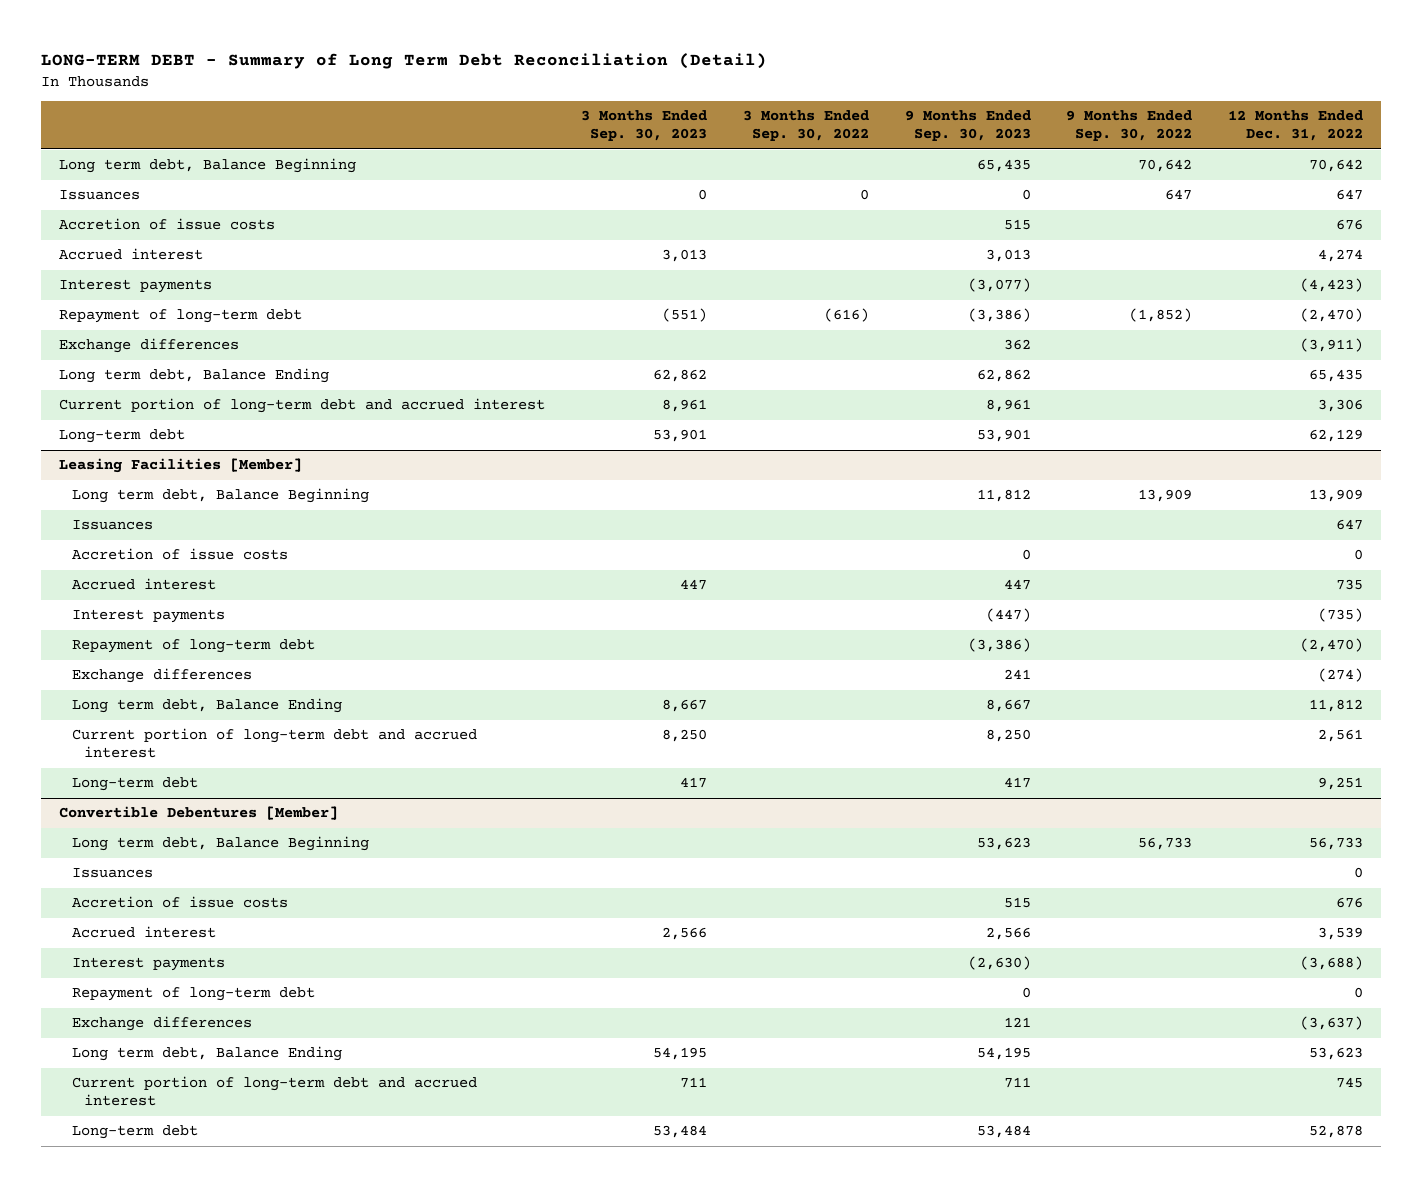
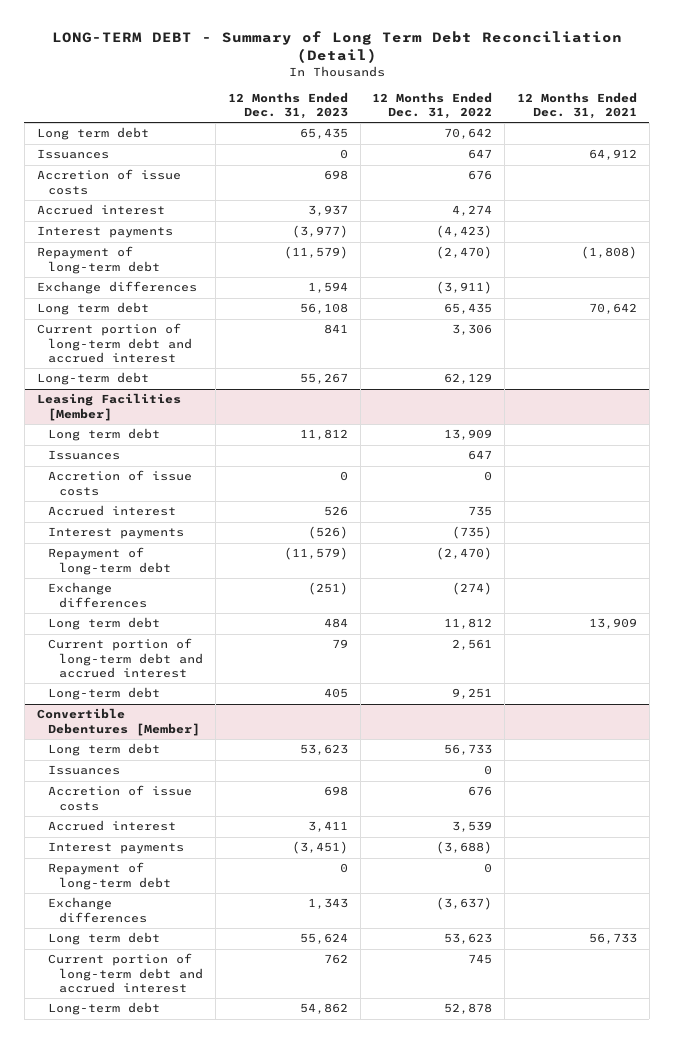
- | 3 Months Ended Sep. 30, 2023 | 3 Months Ended Sep. 30, 2022 | 9 Months Ended Sep. 30, 2023 | 9 Months Ended Sep. 30, 2022 | 12 Months Ended Dec. 31, 2022
+ | 12 Months Ended Dec. 31, 2023 | 12 Months Ended Dec. 31, 2022 | 12 Months Ended Dec. 31, 2021
- Long term debt, Balance Beginning | | | 65,435 | 70,642 | 70,642
+ Long term debt | 65,435 | 70,642 |
- Long term debt, Balance Ending | 62,862 | | 62,862 | | 65,435
+ Long term debt | 56,108 | 65,435 | 70,642
@ Leasing Facilities [Member]
- Long term debt, Balance Beginning | | | 11,812 | 13,909 | 13,909
+ Long term debt | 11,812 | 13,909 |
- Long term debt, Balance Ending | 8,667 | | 8,667 | | 11,812
+ Long term debt | 484 | 11,812 | 13,909
@ Convertible Debentures [Member]
- Long term debt, Balance Beginning | | | 53,623 | 56,733 | 56,733
+ Long term debt | 53,623 | 56,733 |
- Long term debt, Balance Ending | 54,195 | | 54,195 | | 53,623
+ Long term debt | 55,624 | 53,623 | 56,733

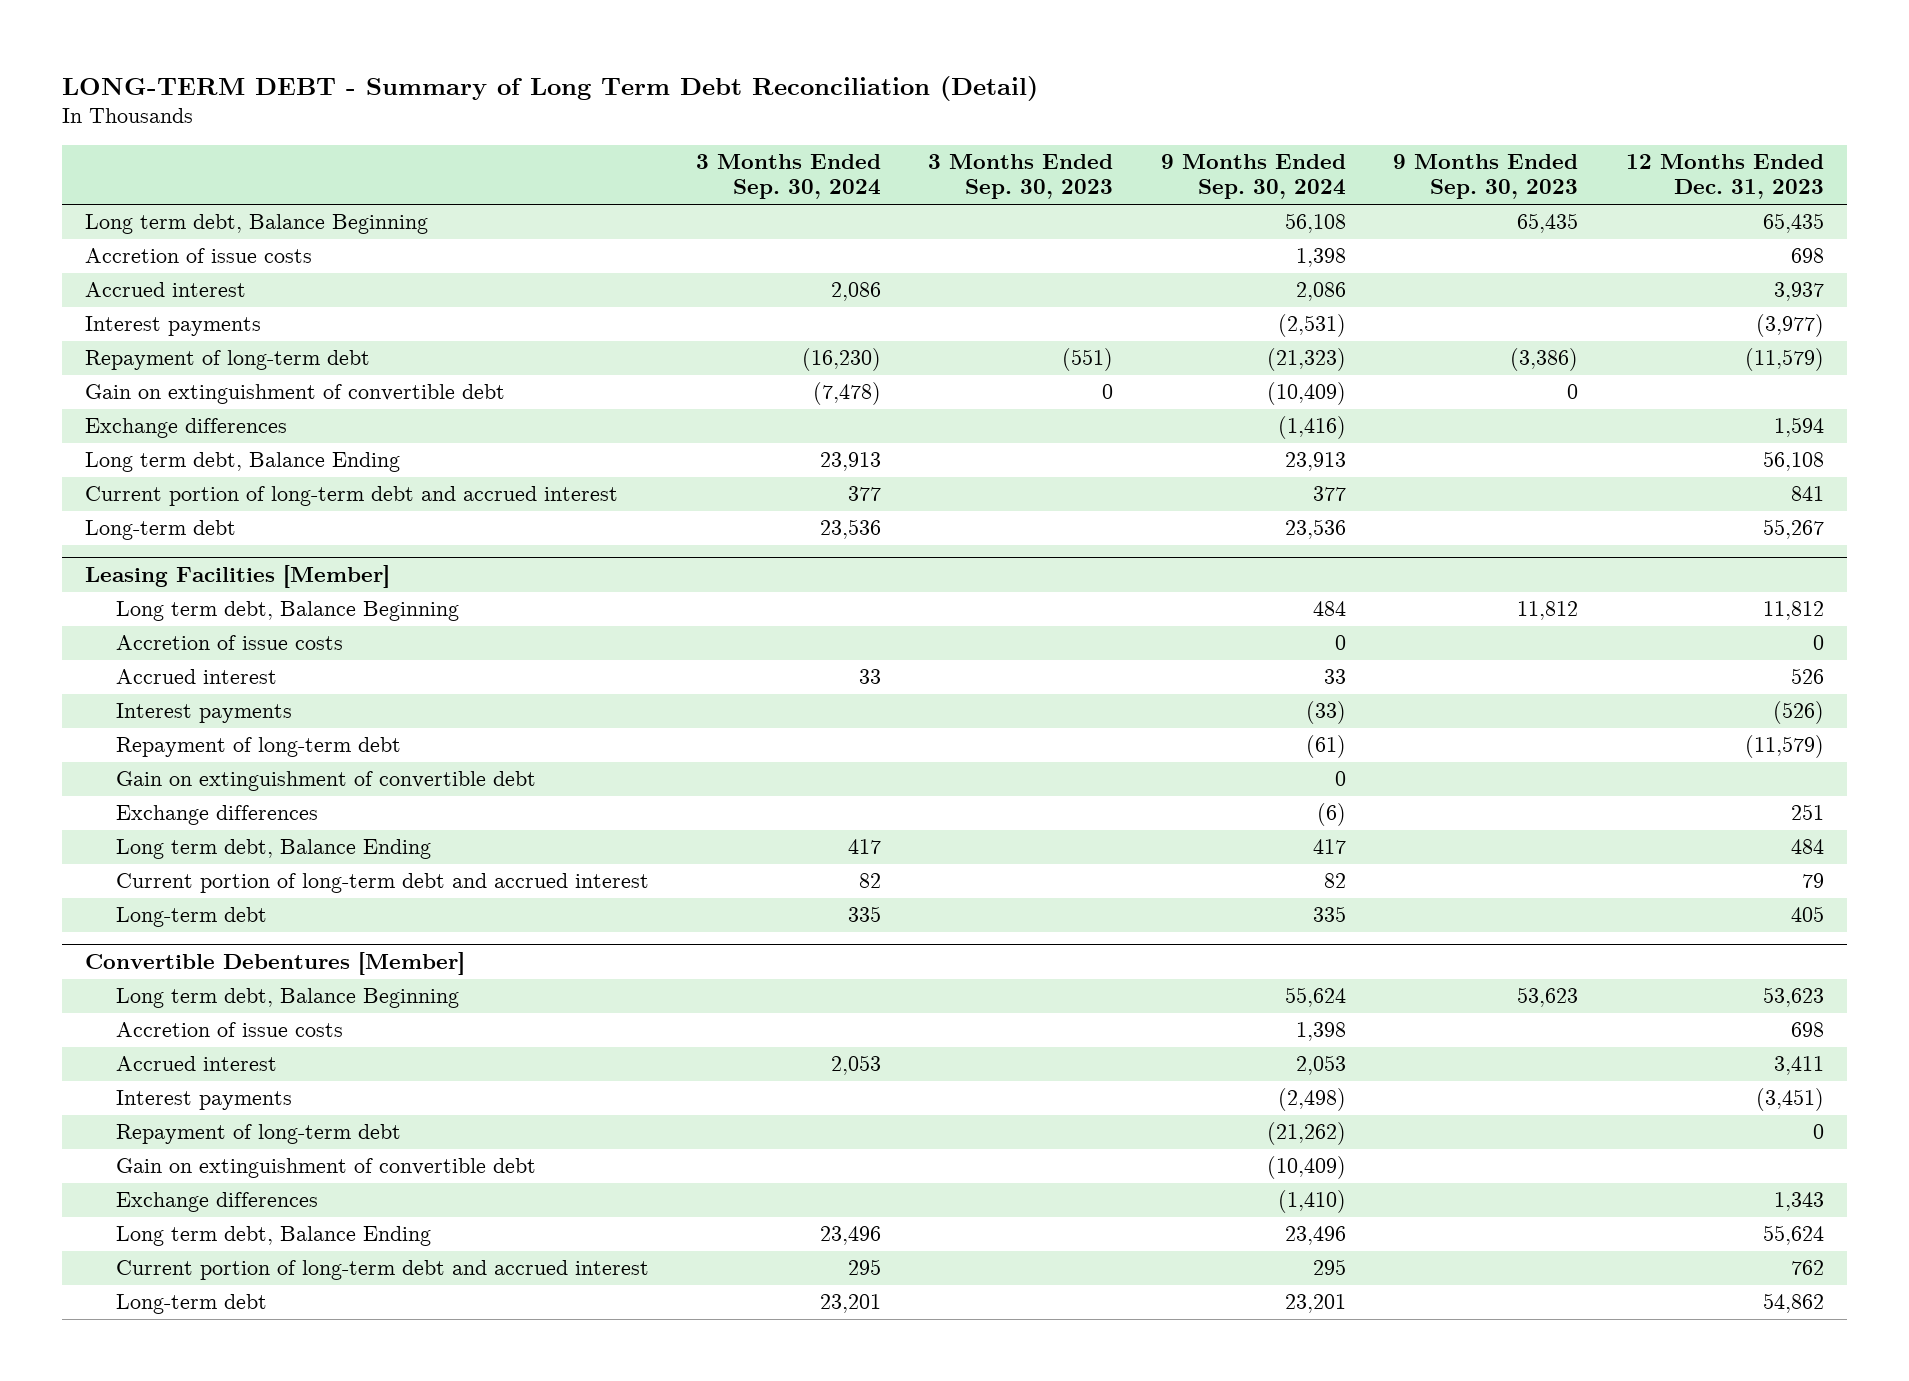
- | 12 Months Ended Dec. 31, 2023 | 12 Months Ended Dec. 31, 2022 | 12 Months Ended Dec. 31, 2021
+ | 3 Months Ended Sep. 30, 2024 | 3 Months Ended Sep. 30, 2023 | 9 Months Ended Sep. 30, 2024 | 9 Months Ended Sep. 30, 2023 | 12 Months Ended Dec. 31, 2023
- Long term debt | 65,435 | 70,642 |
- Issuances | 0 | 647 | 64,912
+ Long term debt, Balance Beginning | | | 56,108 | 65,435 | 65,435
+ Gain on extinguishment of convertible debt | (7,478) | 0 | (10,409) | 0 |
- Long term debt | 56,108 | 65,435 | 70,642
+ Long term debt, Balance Ending | 23,913 | | 23,913 | | 56,108
@ Leasing Facilities [Member]
- Long term debt | 11,812 | 13,909 |
- Issuances | | 647 |
+ Long term debt, Balance Beginning | | | 484 | 11,812 | 11,812
- Exchange differences | (251) | (274) |
- Long term debt | 484 | 11,812 | 13,909
+ Gain on extinguishment of convertible debt | | | 0 | |
+ Exchange differences | | | (6) | | 251
+ Long term debt, Balance Ending | 417 | | 417 | | 484
@ Convertible Debentures [Member]
- Long term debt | 53,623 | 56,733 |
- Issuances | | 0 |
+ Long term debt, Balance Beginning | | | 55,624 | 53,623 | 53,623
+ Gain on extinguishment of convertible debt | | | (10,409) | |
- Long term debt | 55,624 | 53,623 | 56,733
+ Long term debt, Balance Ending | 23,496 | | 23,496 | | 55,624

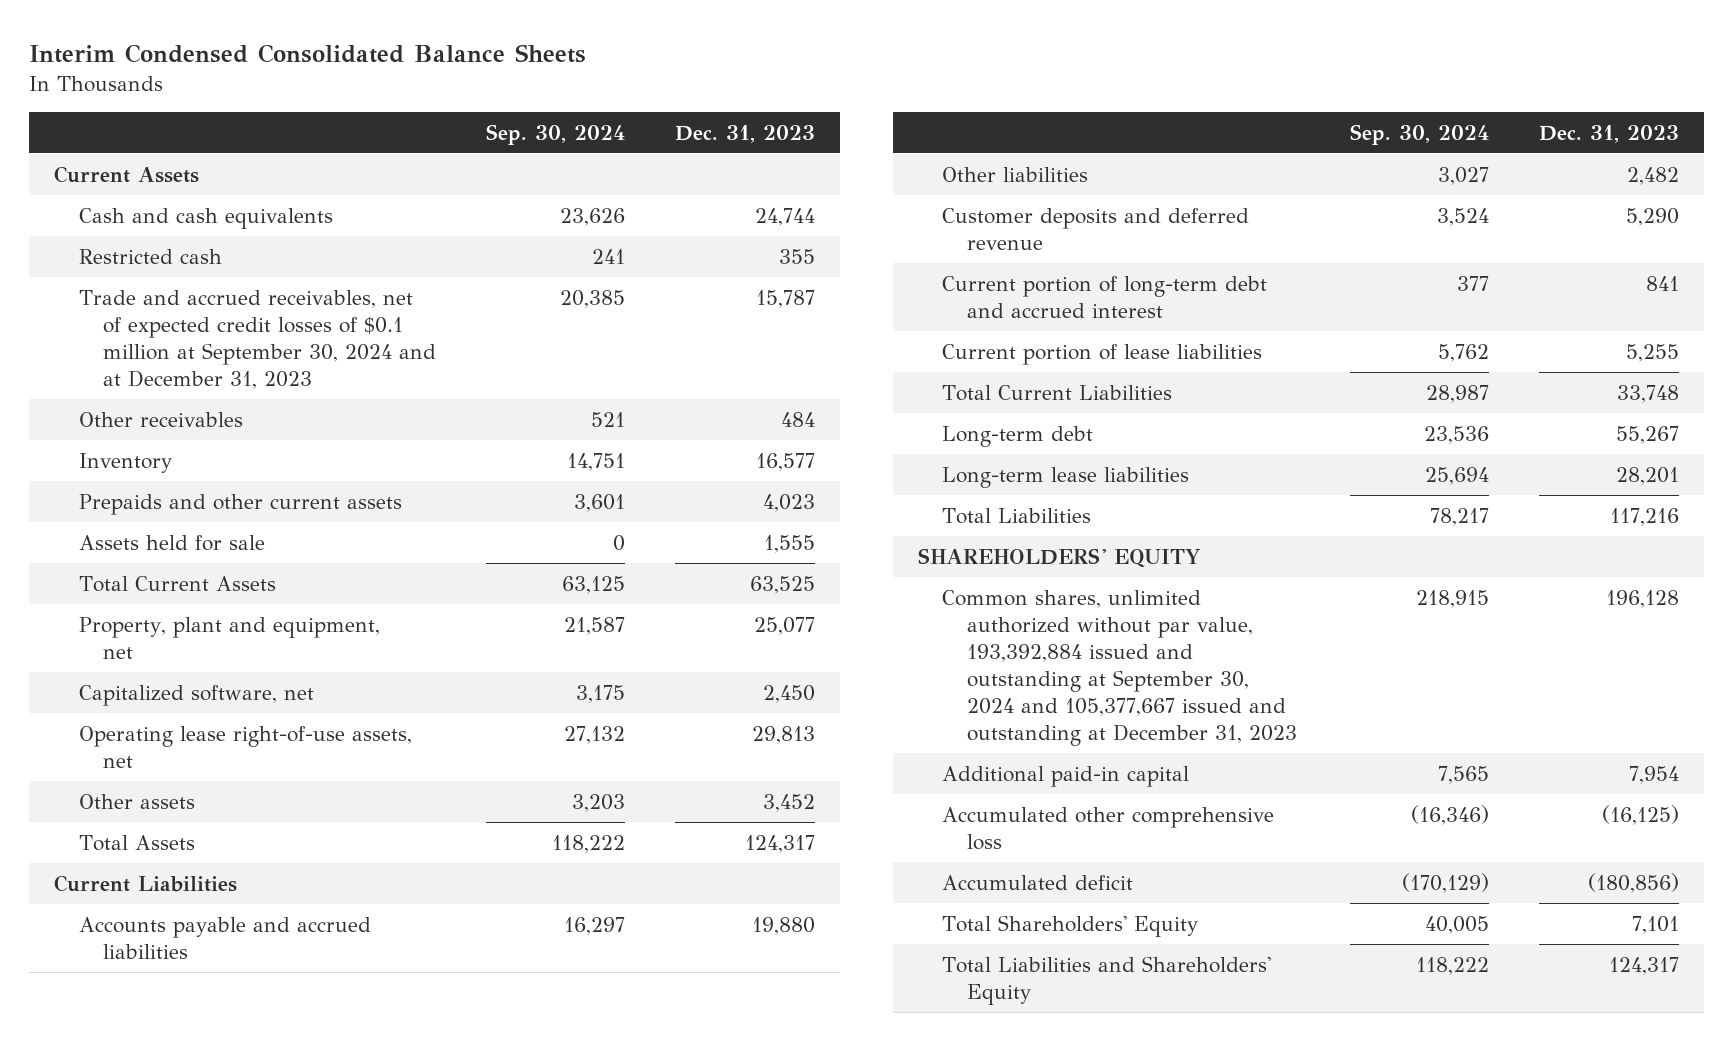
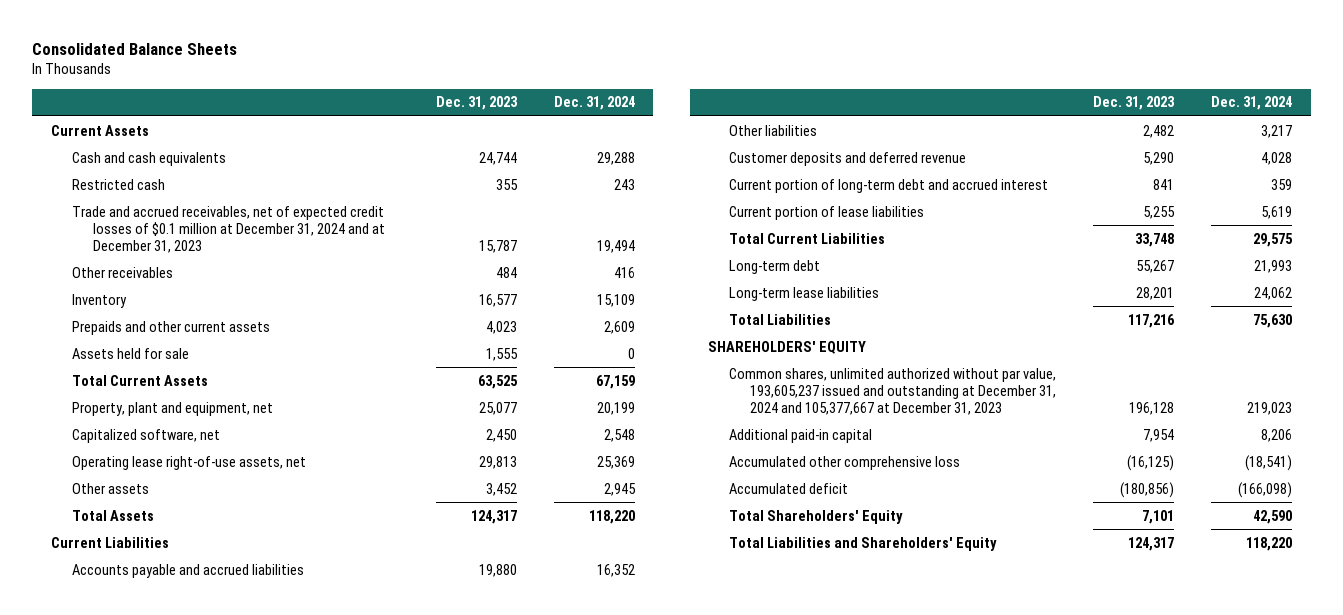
- Interim Condensed Consolidated Balance Sheets
+ Consolidated Balance Sheets
- | Sep. 30, 2024 | Dec. 31, 2023
+ | Dec. 31, 2023 | Dec. 31, 2024
- Trade and accrued receivables, net of expected credit losses of $0.1 million at September 30, 2024 and at December 31, 2023 | 20,385 | 15,787
+ Trade and accrued receivables, net of expected credit losses of $0.1 million at December 31, 2024 and at December 31, 2023 | 15,787 | 19,494
- Common shares, unlimited authorized without par value, 193,392,884 issued and outstanding at September 30, 2024 and 105,377,667 issued and outstanding at December 31, 2023 | 218,915 | 196,128
+ Common shares, unlimited authorized without par value, 193,605,237 issued and outstanding at December 31, 2024 and 105,377,667 at December 31, 2023 | 196,128 | 219,023

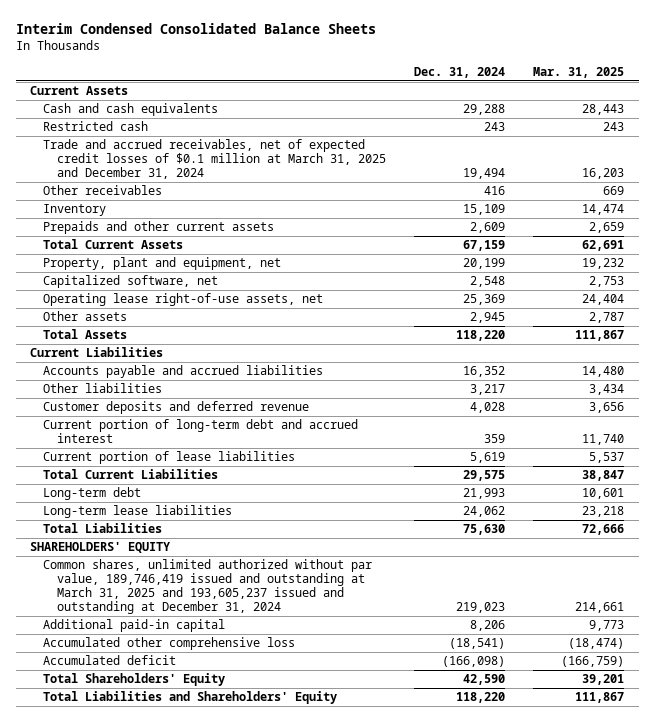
- Consolidated Balance Sheets
+ Interim Condensed Consolidated Balance Sheets
- | Dec. 31, 2023 | Dec. 31, 2024
+ | Dec. 31, 2024 | Mar. 31, 2025
- Trade and accrued receivables, net of expected credit losses of $0.1 million at December 31, 2024 and at December 31, 2023 | 15,787 | 19,494
+ Trade and accrued receivables, net of expected credit losses of $0.1 million at March 31, 2025 and December 31, 2024 | 19,494 | 16,203
- Assets held for sale | 1,555 | 0
- Common shares, unlimited authorized without par value, 193,605,237 issued and outstanding at December 31, 2024 and 105,377,667 at December 31, 2023 | 196,128 | 219,023
+ Common shares, unlimited authorized without par value, 189,746,419 issued and outstanding at March 31, 2025 and 193,605,237 issued and outstanding at December 31, 2024 | 219,023 | 214,661

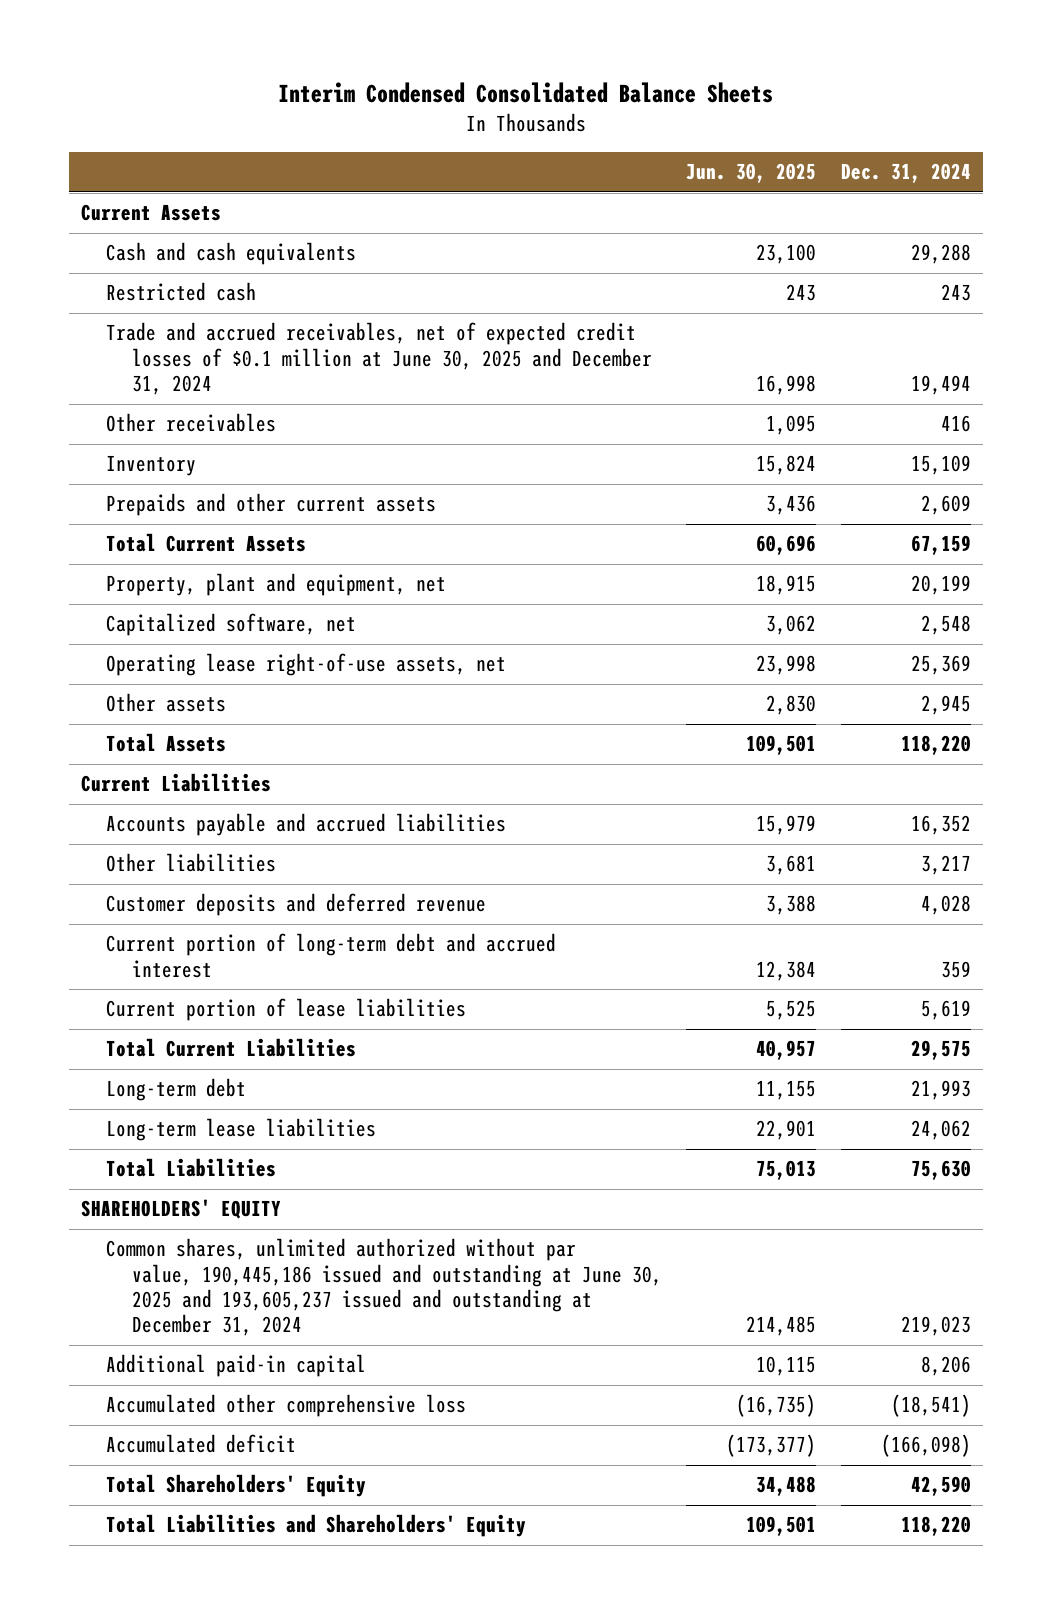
- | Dec. 31, 2024 | Mar. 31, 2025
+ | Jun. 30, 2025 | Dec. 31, 2024
- Trade and accrued receivables, net of expected credit losses of $0.1 million at March 31, 2025 and December 31, 2024 | 19,494 | 16,203
+ Trade and accrued receivables, net of expected credit losses of $0.1 million at June 30, 2025 and December 31, 2024 | 16,998 | 19,494
- Common shares, unlimited authorized without par value, 189,746,419 issued and outstanding at March 31, 2025 and 193,605,237 issued and outstanding at December 31, 2024 | 219,023 | 214,661
+ Common shares, unlimited authorized without par value, 190,445,186 issued and outstanding at June 30, 2025 and 193,605,237 issued and outstanding at December 31, 2024 | 214,485 | 219,023

